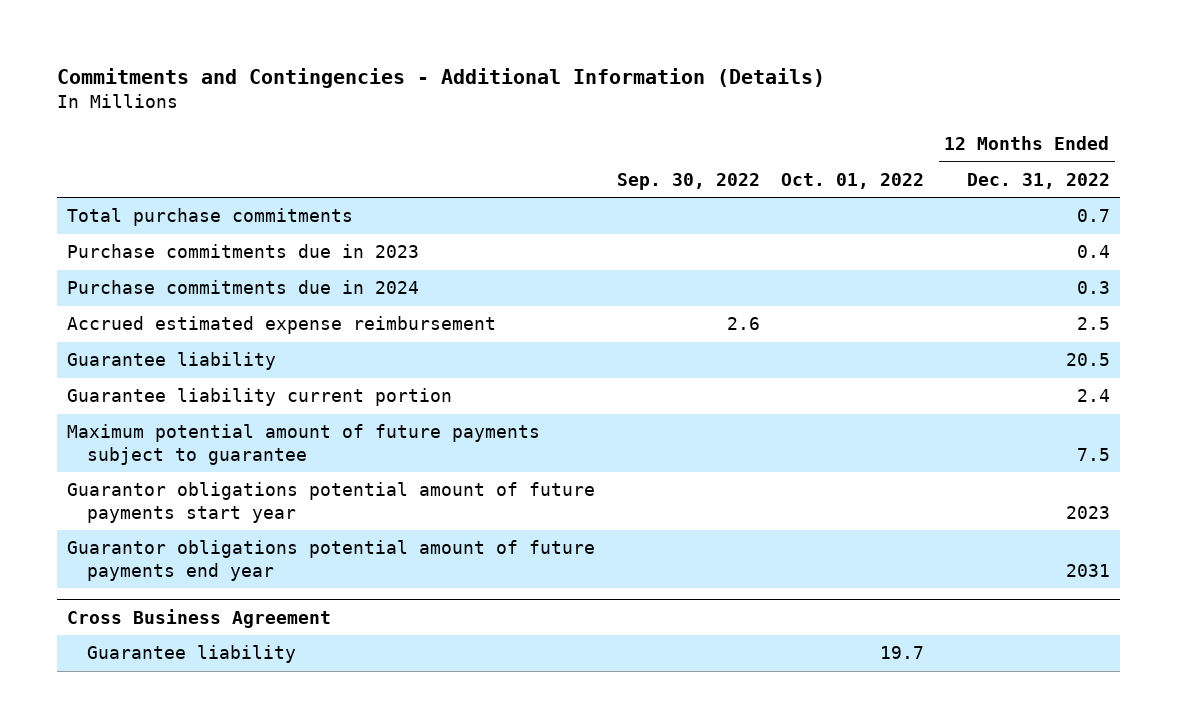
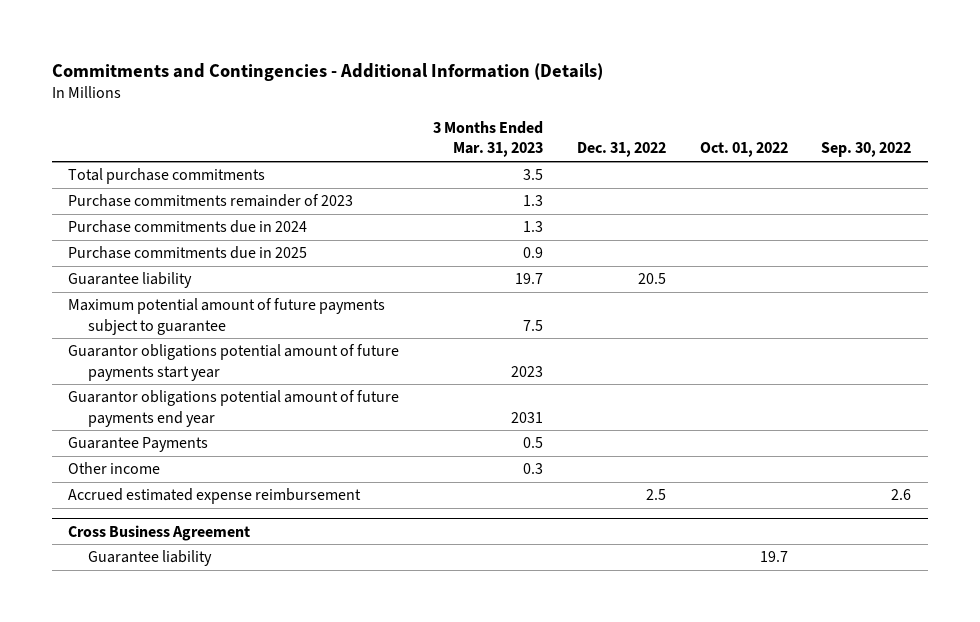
- | Sep. 30, 2022 | Oct. 01, 2022 | 12 Months Ended Dec. 31, 2022
+ | 3 Months Ended Mar. 31, 2023 | Dec. 31, 2022 | Oct. 01, 2022 | Sep. 30, 2022
- Purchase commitments due in 2023 | | | 0.4
+ Purchase commitments remainder of 2023 | 1.3 | | |
+ Purchase commitments due in 2025 | 0.9 | | |
- Guarantee liability current portion | | | 2.4
+ Guarantee Payments | 0.5 | | |
+ Other income | 0.3 | | |
moved down: Accrued estimated expense reimbursement | | 2.5 | | 2.6

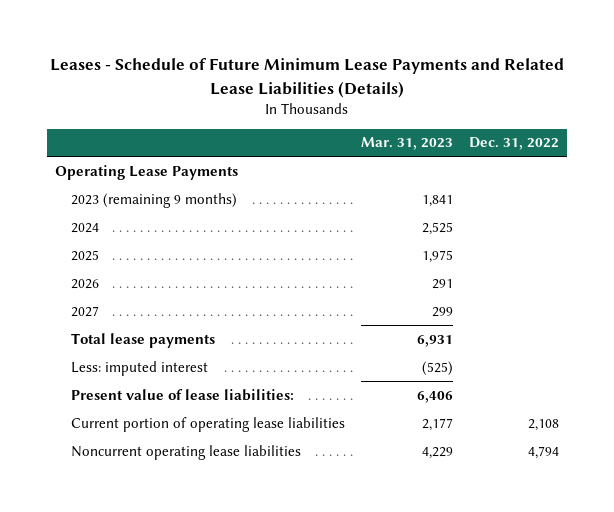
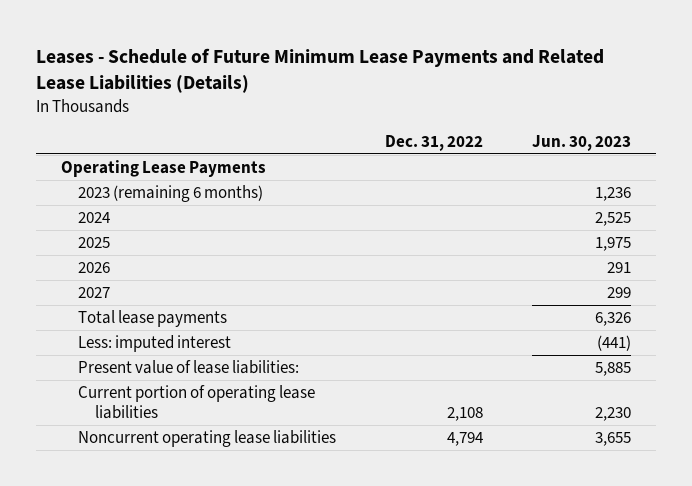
- | Mar. 31, 2023 | Dec. 31, 2022
+ | Dec. 31, 2022 | Jun. 30, 2023
- 2023 (remaining 9 months) | 1,841 |
+ 2023 (remaining 6 months) | | 1,236

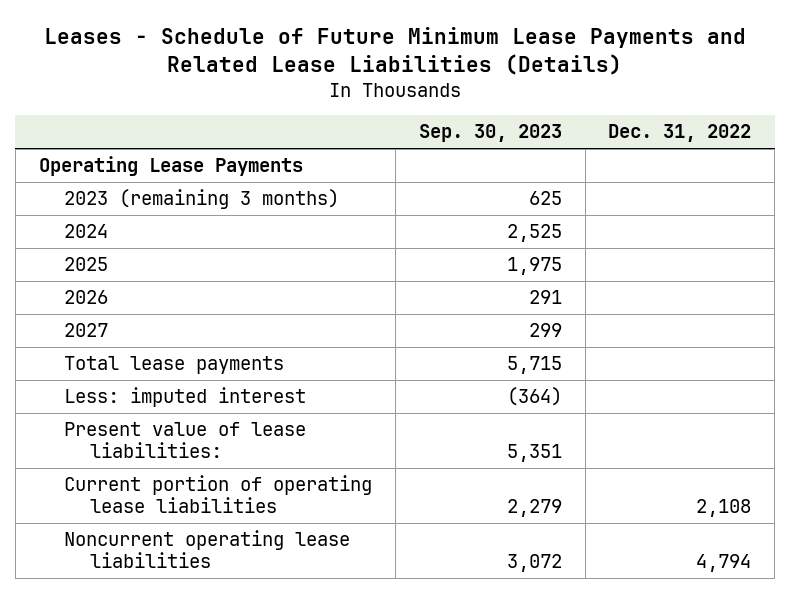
- | Dec. 31, 2022 | Jun. 30, 2023
+ | Sep. 30, 2023 | Dec. 31, 2022
- 2023 (remaining 6 months) | | 1,236
+ 2023 (remaining 3 months) | 625 |

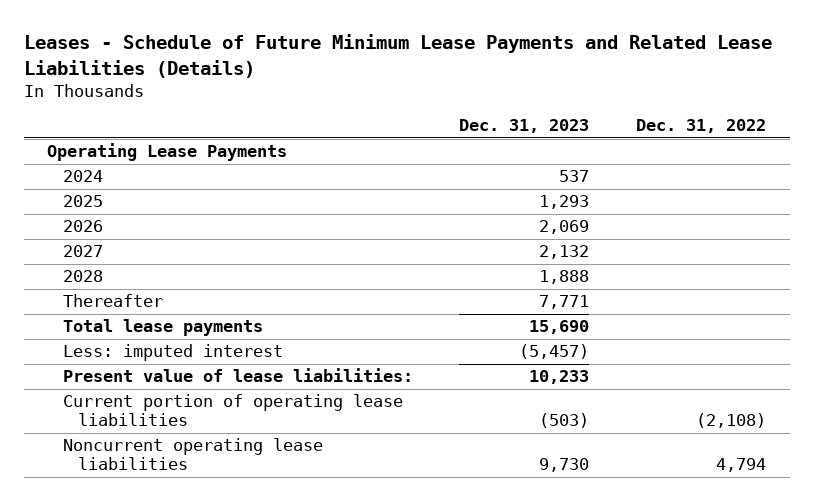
- | Sep. 30, 2023 | Dec. 31, 2022
+ | Dec. 31, 2023 | Dec. 31, 2022
- 2023 (remaining 3 months) | 625 |
+ 2028 | 1,888 |
+ Thereafter | 7,771 |
- Current portion of operating lease liabilities | 2,279 | 2,108
+ Current portion of operating lease liabilities | (503) | (2,108)

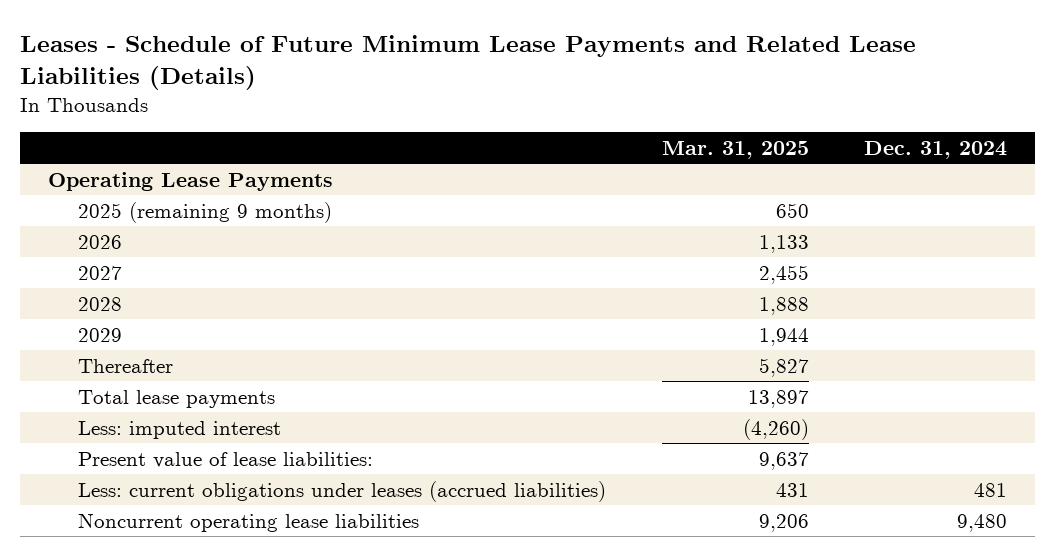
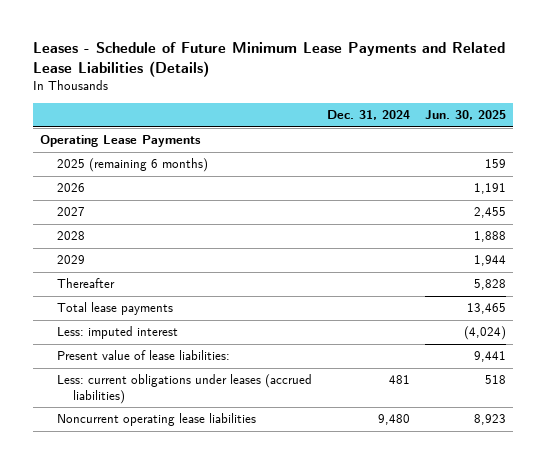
- | Mar. 31, 2025 | Dec. 31, 2024
+ | Dec. 31, 2024 | Jun. 30, 2025
- 2025 (remaining 9 months) | 650 |
+ 2025 (remaining 6 months) | | 159

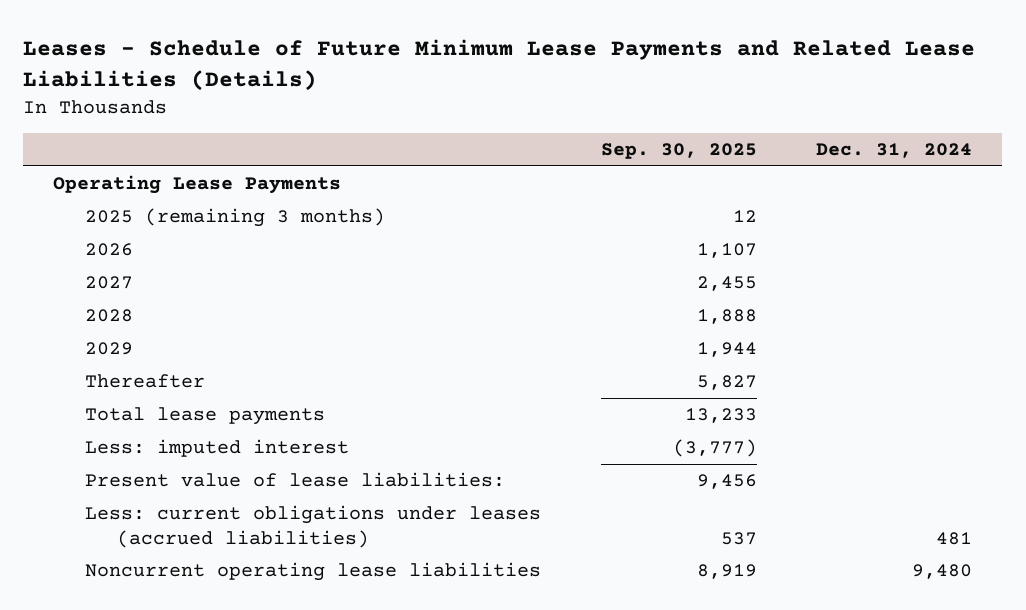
- | Dec. 31, 2024 | Jun. 30, 2025
+ | Sep. 30, 2025 | Dec. 31, 2024
- 2025 (remaining 6 months) | | 159
+ 2025 (remaining 3 months) | 12 |

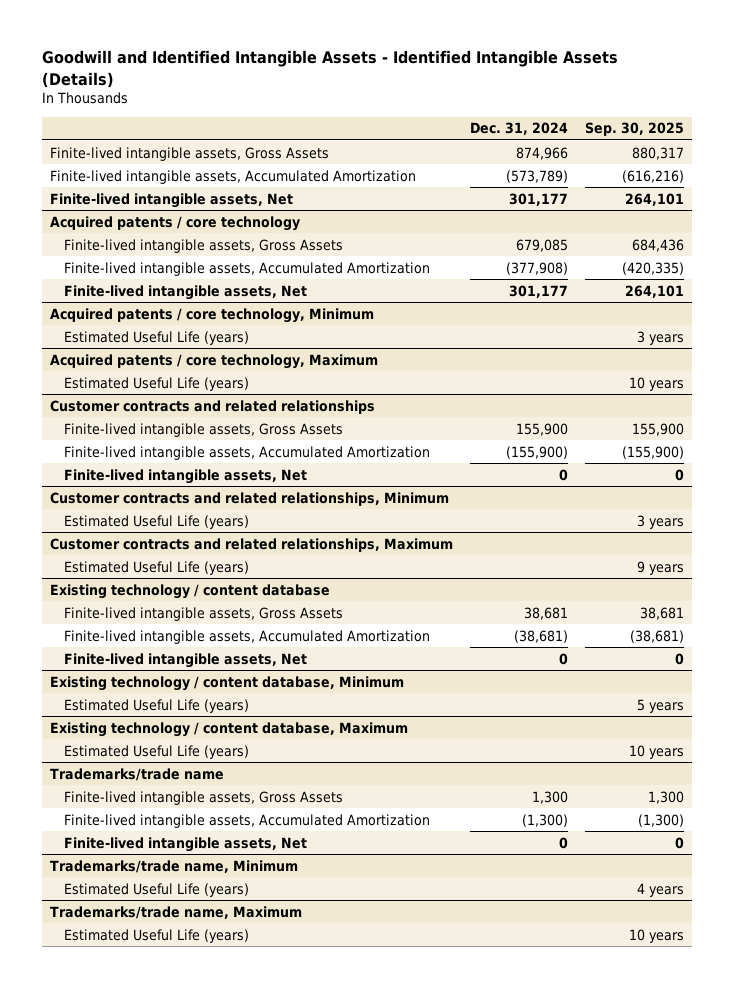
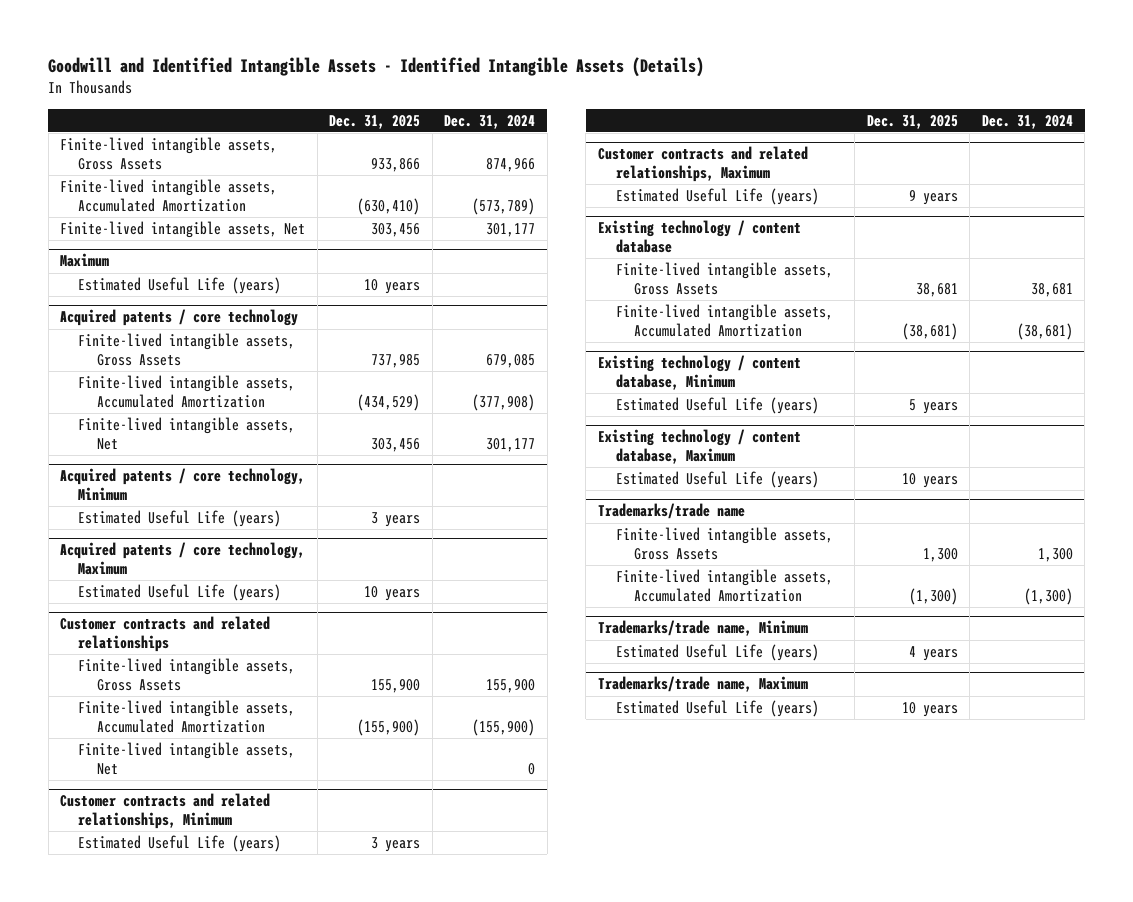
- | Dec. 31, 2024 | Sep. 30, 2025
+ | Dec. 31, 2025 | Dec. 31, 2024
+ Maximum
+ Estimated Useful Life (years) | 10 years |
@ Existing technology / content database
- Finite-lived intangible assets, Net | 0 | 0
@ Trademarks/trade name
- Finite-lived intangible assets, Net | 0 | 0

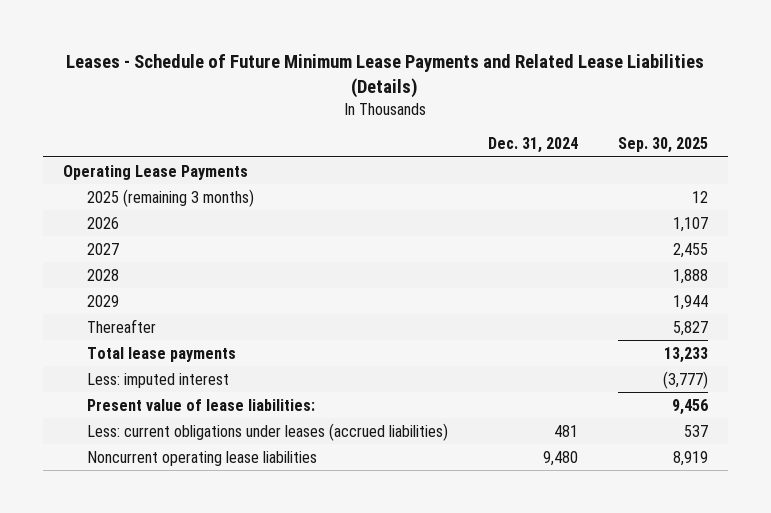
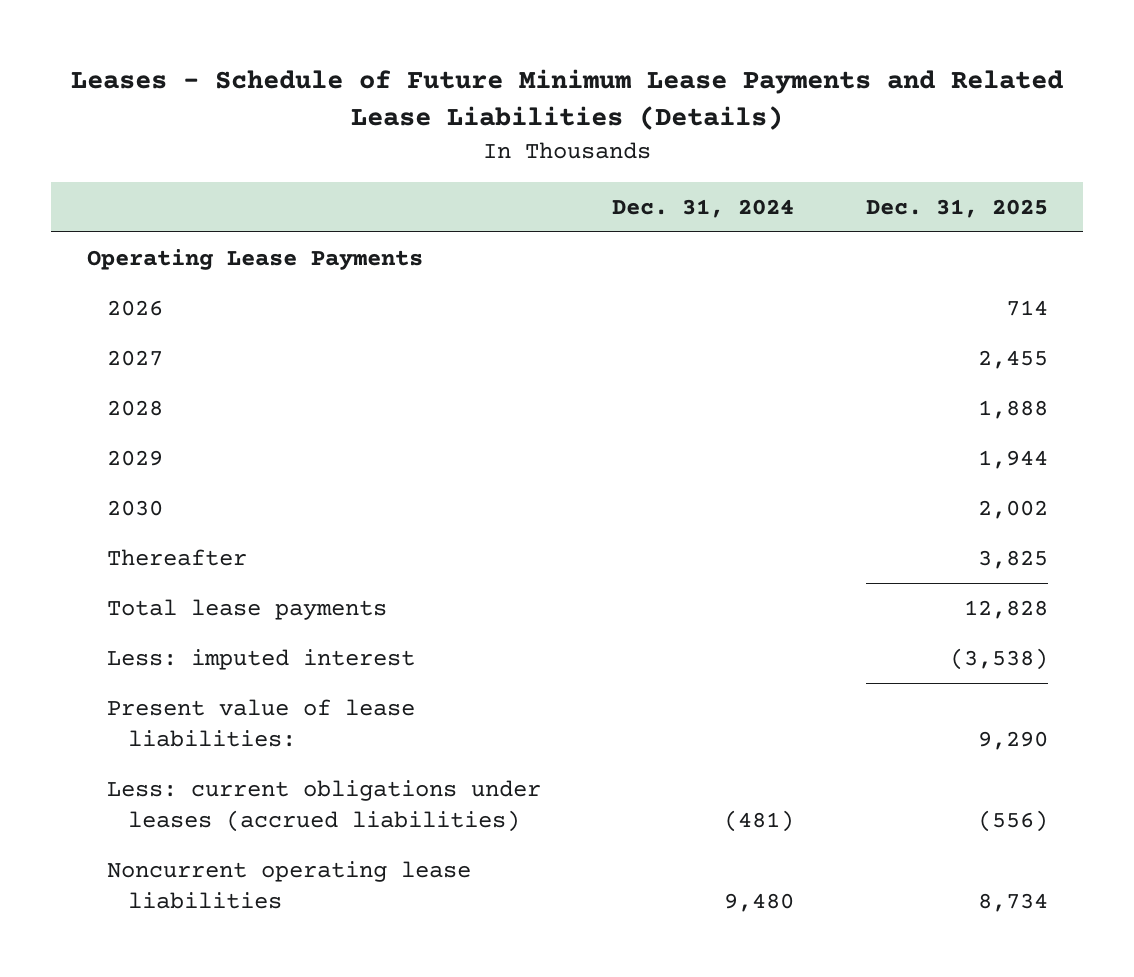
- | Dec. 31, 2024 | Sep. 30, 2025
+ | Dec. 31, 2024 | Dec. 31, 2025
- 2025 (remaining 3 months) | | 12
+ 2030 | | 2,002
- Less: current obligations under leases (accrued liabilities) | 481 | 537
+ Less: current obligations under leases (accrued liabilities) | (481) | (556)

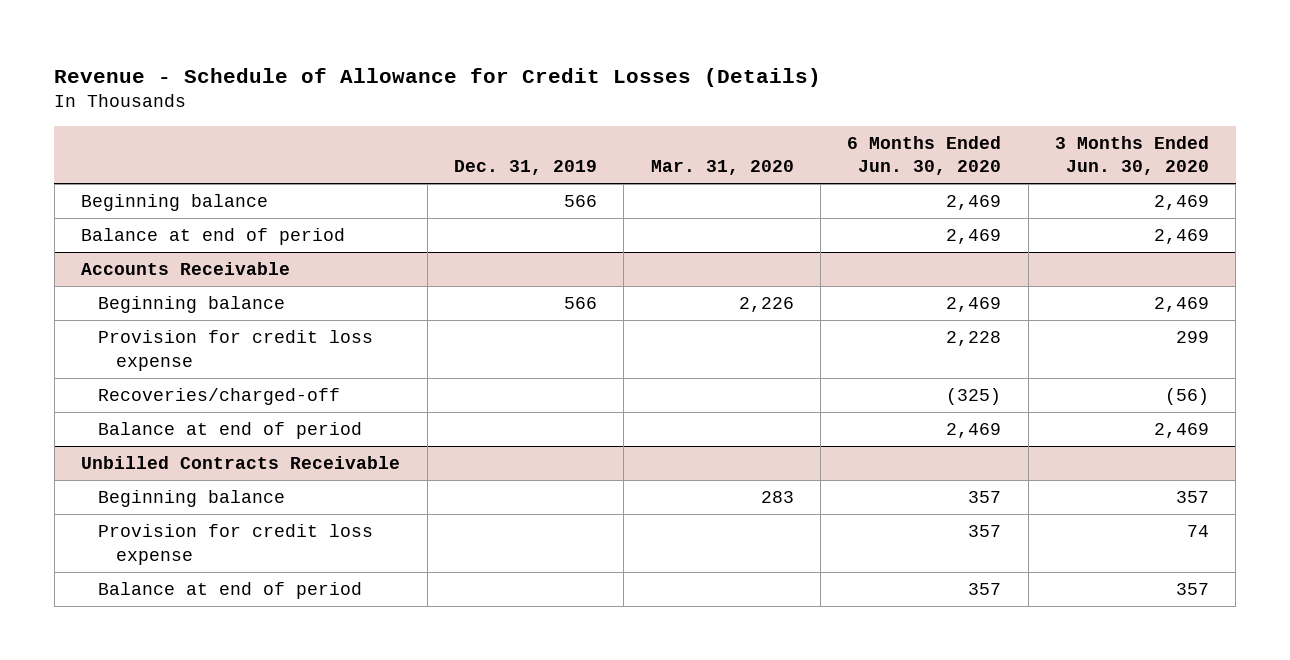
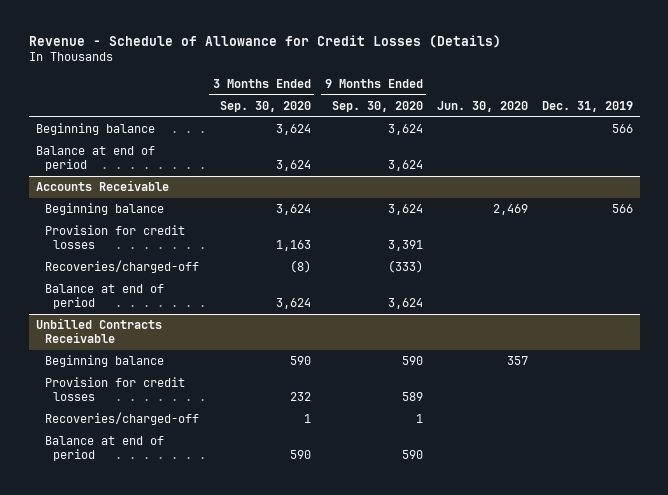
- | Dec. 31, 2019 | Mar. 31, 2020 | 6 Months Ended Jun. 30, 2020 | 3 Months Ended Jun. 30, 2020
+ | 3 Months Ended Sep. 30, 2020 | 9 Months Ended Sep. 30, 2020 | Jun. 30, 2020 | Dec. 31, 2019
@ Accounts Receivable
- Provision for credit loss expense | | | 2,228 | 299
+ Provision for credit losses | 1,163 | 3,391 | |
@ Unbilled Contracts Receivable
- Provision for credit loss expense | | | 357 | 74
+ Provision for credit losses | 232 | 589 | |
+ Recoveries/charged-off | 1 | 1 | |

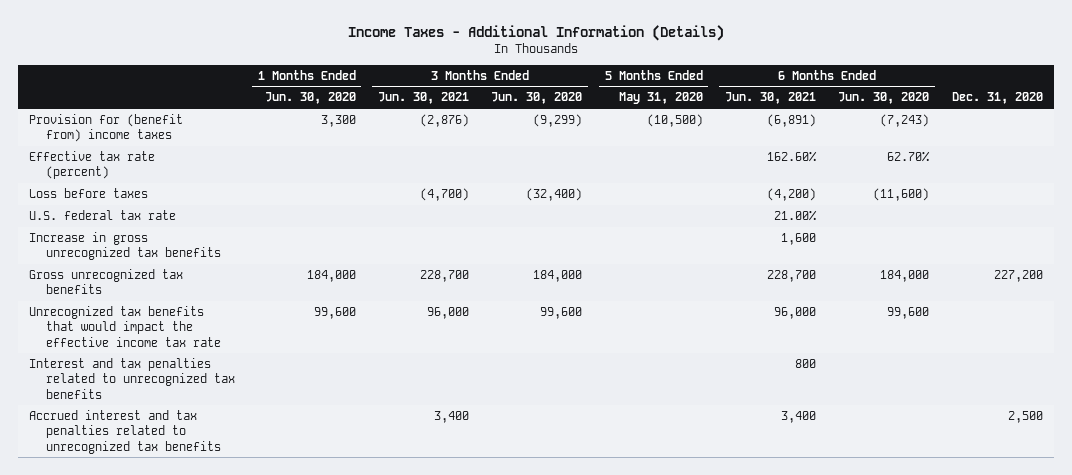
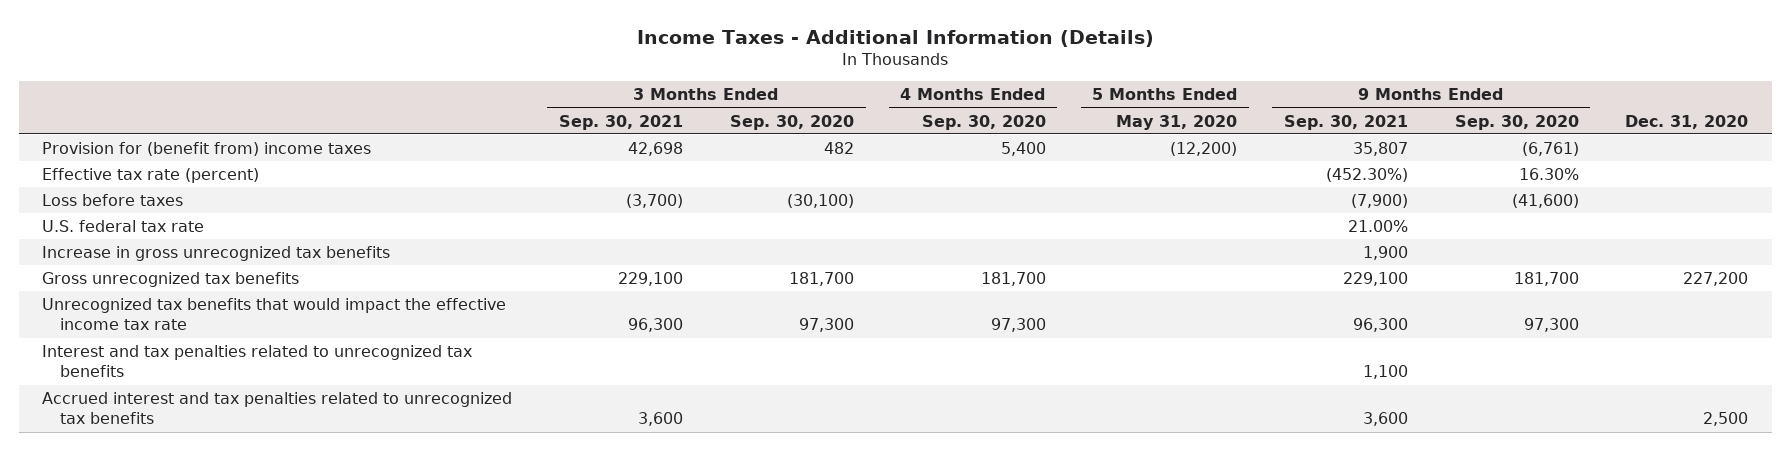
- | 1 Months Ended Jun. 30, 2020 | 3 Months Ended Jun. 30, 2021 | 3 Months Ended Jun. 30, 2020 | 5 Months Ended May 31, 2020 | 6 Months Ended Jun. 30, 2021 | 6 Months Ended Jun. 30, 2020 | Dec. 31, 2020
+ | 3 Months Ended Sep. 30, 2021 | 3 Months Ended Sep. 30, 2020 | 4 Months Ended Sep. 30, 2020 | 5 Months Ended May 31, 2020 | 9 Months Ended Sep. 30, 2021 | 9 Months Ended Sep. 30, 2020 | Dec. 31, 2020
- Provision for (benefit from) income taxes | 3,300 | (2,876) | (9,299) | (10,500) | (6,891) | (7,243) |
+ Provision for (benefit from) income taxes | 42,698 | 482 | 5,400 | (12,200) | 35,807 | (6,761) |

